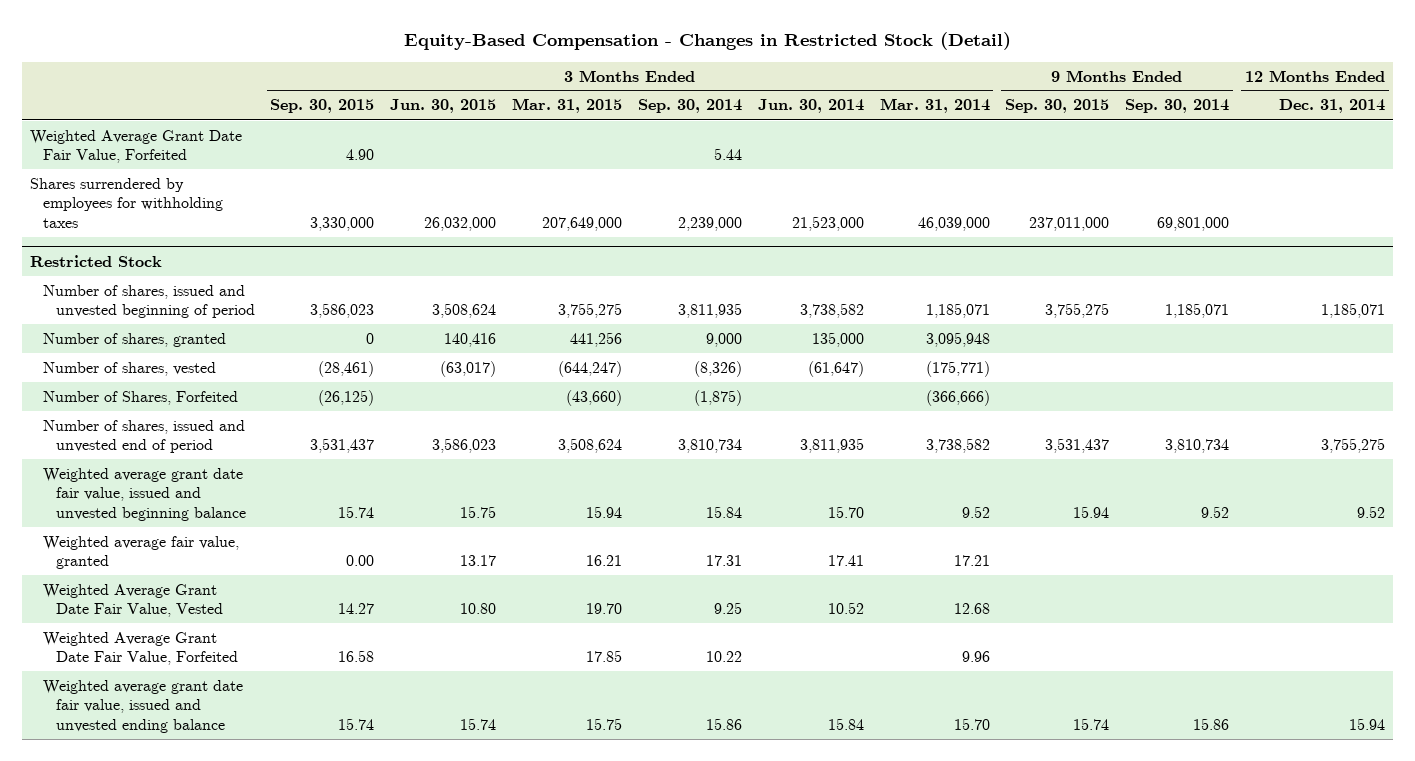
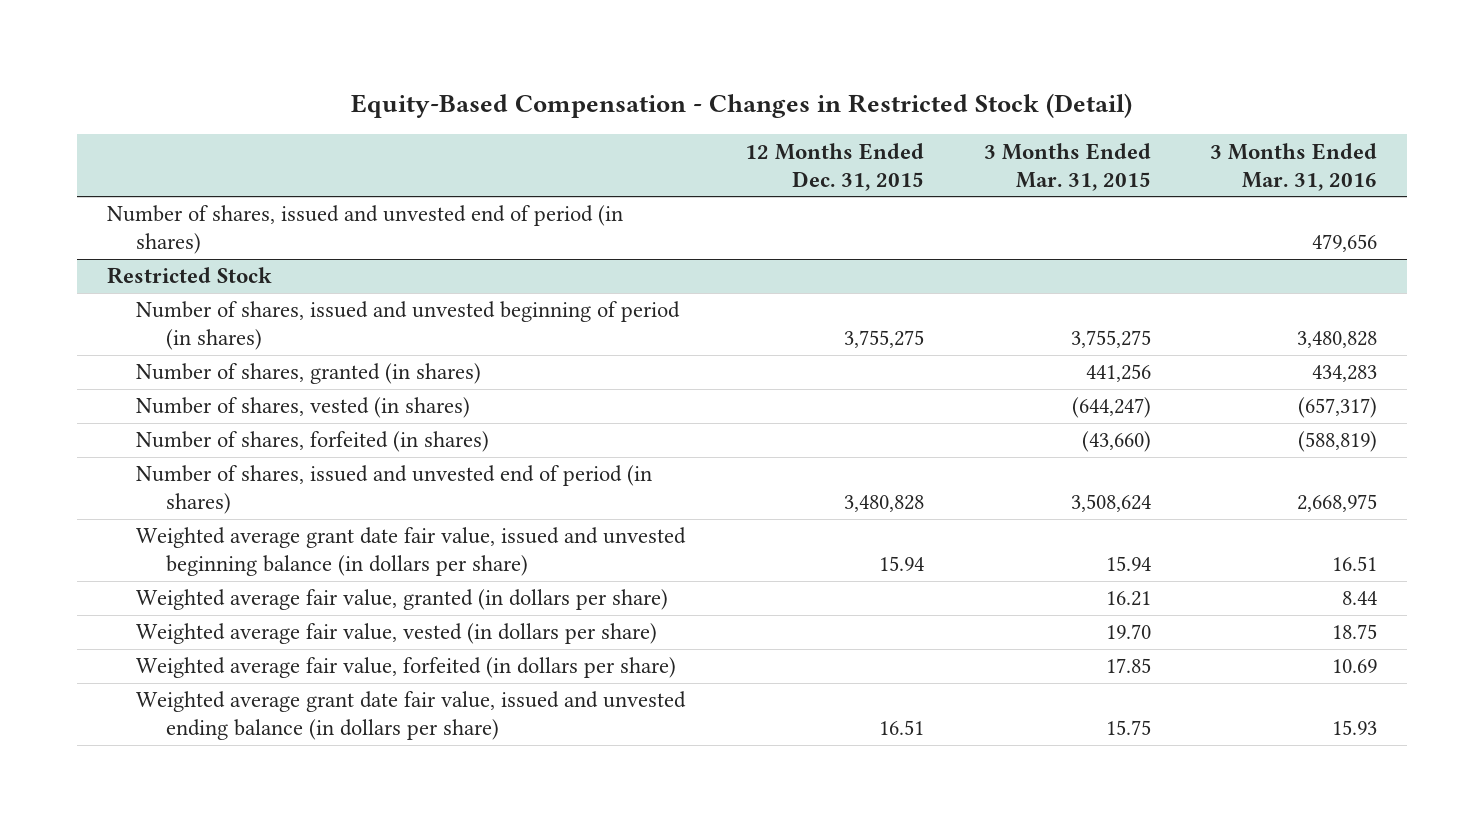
- | 3 Months Ended Sep. 30, 2015 | 3 Months Ended Jun. 30, 2015 | 3 Months Ended Mar. 31, 2015 | 3 Months Ended Sep. 30, 2014 | 3 Months Ended Jun. 30, 2014 | 3 Months Ended Mar. 31, 2014 | 9 Months Ended Sep. 30, 2015 | 9 Months Ended Sep. 30, 2014 | 12 Months Ended Dec. 31, 2014
+ | 12 Months Ended Dec. 31, 2015 | 3 Months Ended Mar. 31, 2015 | 3 Months Ended Mar. 31, 2016
- Weighted Average Grant Date Fair Value, Forfeited | 4.90 | | | 5.44 | | | | |
- Shares surrendered by employees for withholding taxes | 3,330,000 | 26,032,000 | 207,649,000 | 2,239,000 | 21,523,000 | 46,039,000 | 237,011,000 | 69,801,000 |
+ Number of shares, issued and unvested end of period (in shares) | | | 479,656
@ Restricted Stock
- Number of shares, issued and unvested beginning of period | 3,586,023 | 3,508,624 | 3,755,275 | 3,811,935 | 3,738,582 | 1,185,071 | 3,755,275 | 1,185,071 | 1,185,071
- Number of shares, granted | 0 | 140,416 | 441,256 | 9,000 | 135,000 | 3,095,948 | | |
- Number of shares, vested | (28,461) | (63,017) | (644,247) | (8,326) | (61,647) | (175,771) | | |
- Number of Shares, Forfeited | (26,125) | | (43,660) | (1,875) | | (366,666) | | |
- Number of shares, issued and unvested end of period | 3,531,437 | 3,586,023 | 3,508,624 | 3,810,734 | 3,811,935 | 3,738,582 | 3,531,437 | 3,810,734 | 3,755,275
- Weighted average grant date fair value, issued and unvested beginning balance | 15.74 | 15.75 | 15.94 | 15.84 | 15.70 | 9.52 | 15.94 | 9.52 | 9.52
- Weighted average fair value, granted | 0.00 | 13.17 | 16.21 | 17.31 | 17.41 | 17.21 | | |
- Weighted Average Grant Date Fair Value, Vested | 14.27 | 10.80 | 19.70 | 9.25 | 10.52 | 12.68 | | |
- Weighted Average Grant Date Fair Value, Forfeited | 16.58 | | 17.85 | 10.22 | | 9.96 | | |
- Weighted average grant date fair value, issued and unvested ending balance | 15.74 | 15.74 | 15.75 | 15.86 | 15.84 | 15.70 | 15.74 | 15.86 | 15.94
+ Number of shares, issued and unvested beginning of period (in shares) | 3,755,275 | 3,755,275 | 3,480,828
+ Number of shares, granted (in shares) | | 441,256 | 434,283
+ Number of shares, vested (in shares) | | (644,247) | (657,317)
+ Number of shares, forfeited (in shares) | | (43,660) | (588,819)
+ Number of shares, issued and unvested end of period (in shares) | 3,480,828 | 3,508,624 | 2,668,975
+ Weighted average grant date fair value, issued and unvested beginning balance (in dollars per share) | 15.94 | 15.94 | 16.51
+ Weighted average fair value, granted (in dollars per share) | | 16.21 | 8.44
+ Weighted average fair value, vested (in dollars per share) | | 19.70 | 18.75
+ Weighted average fair value, forfeited (in dollars per share) | | 17.85 | 10.69
+ Weighted average grant date fair value, issued and unvested ending balance (in dollars per share) | 16.51 | 15.75 | 15.93

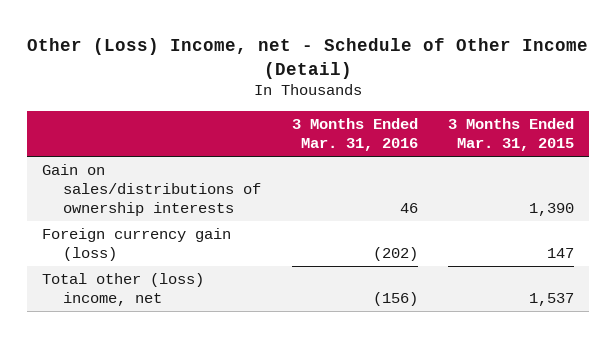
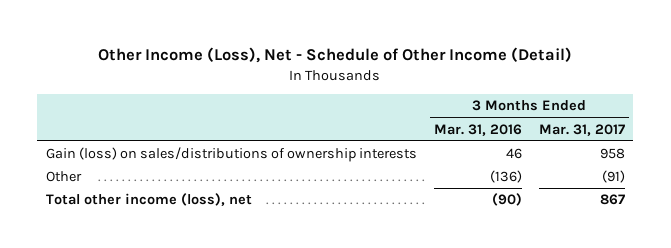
- Other (Loss) Income, net - Schedule of Other Income (Detail)
+ Other Income (Loss), Net - Schedule of Other Income (Detail)
- | 3 Months Ended Mar. 31, 2016 | 3 Months Ended Mar. 31, 2015
+ | 3 Months Ended Mar. 31, 2016 | 3 Months Ended Mar. 31, 2017
- Gain on sales/distributions of ownership interests | 46 | 1,390
- Foreign currency gain (loss) | (202) | 147
- Total other (loss) income, net | (156) | 1,537
+ Gain (loss) on sales/distributions of ownership interests | 46 | 958
+ Other | (136) | (91)
+ Total other income (loss), net | (90) | 867

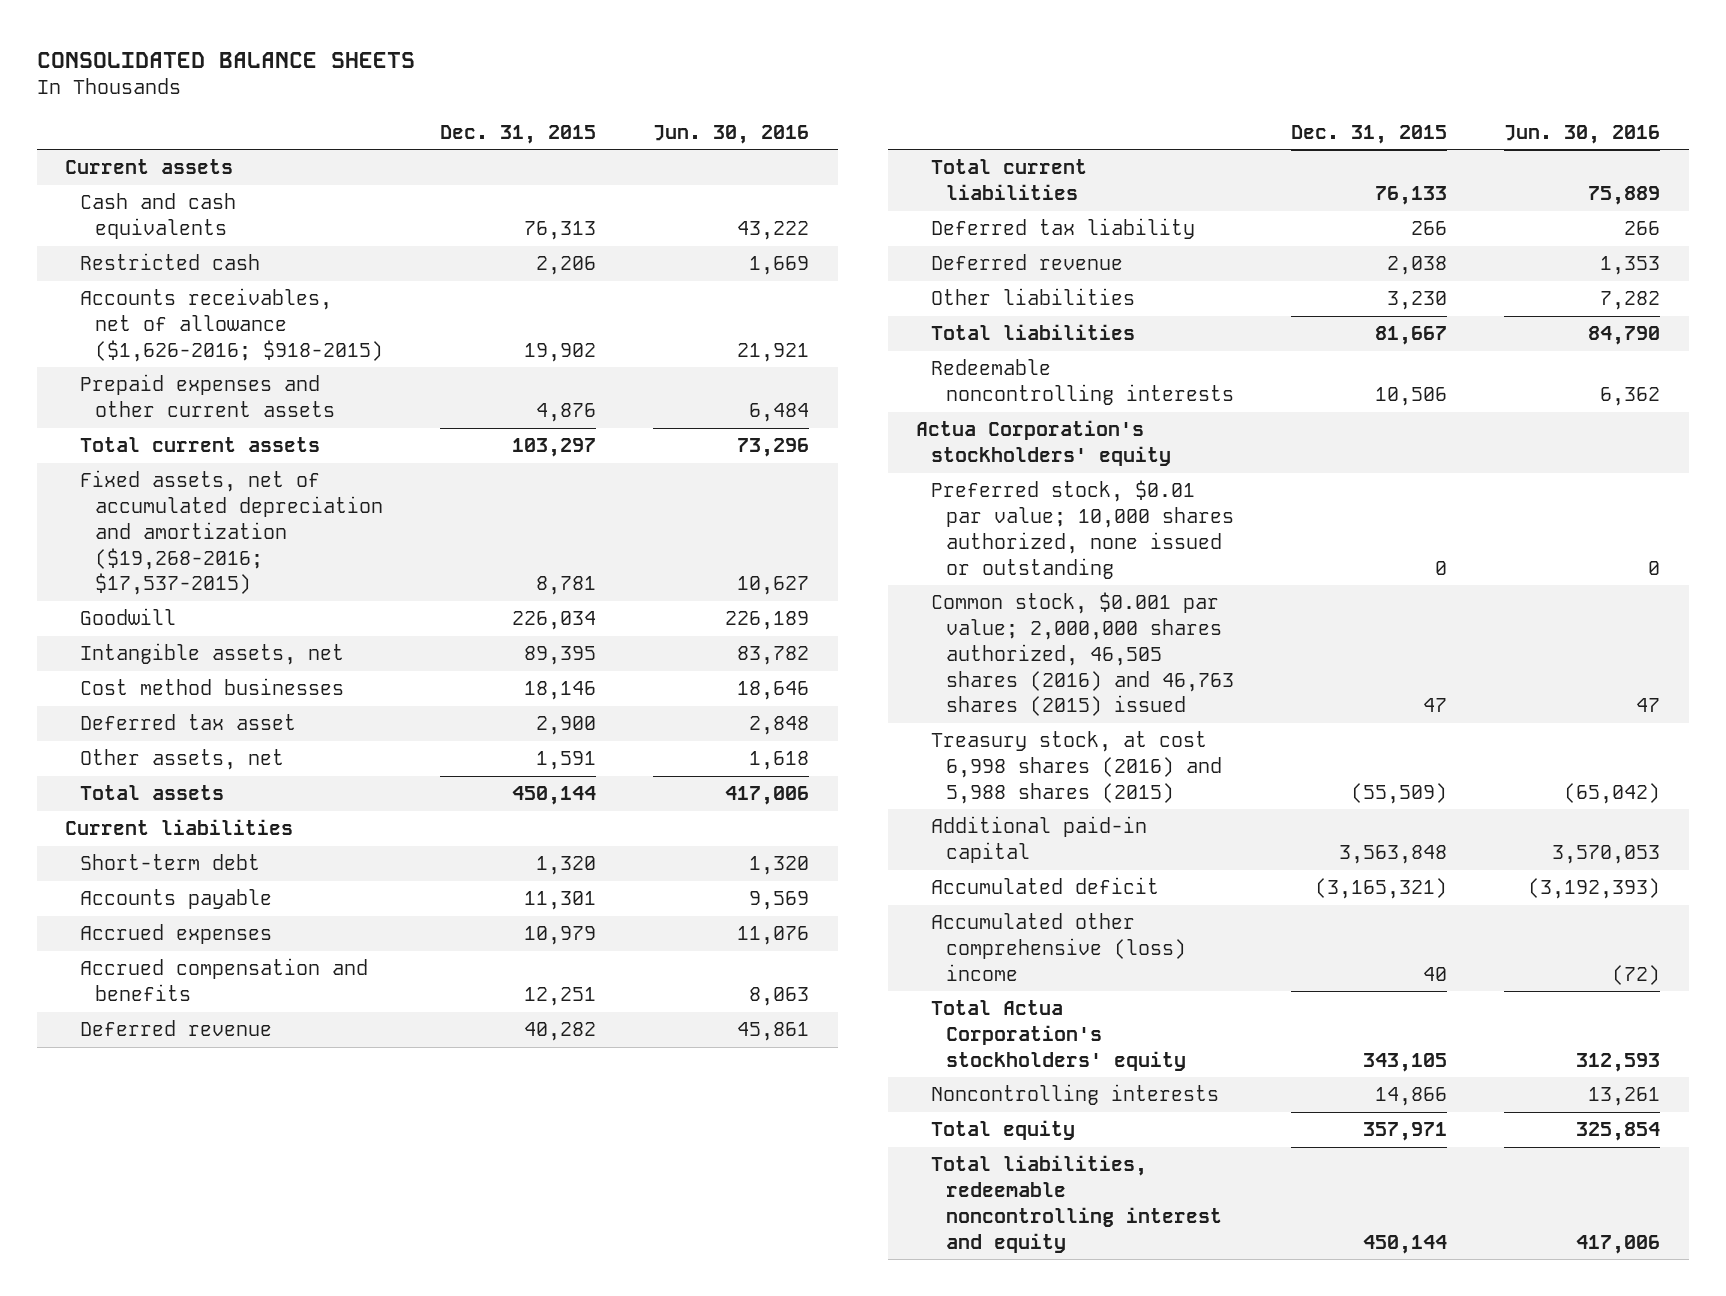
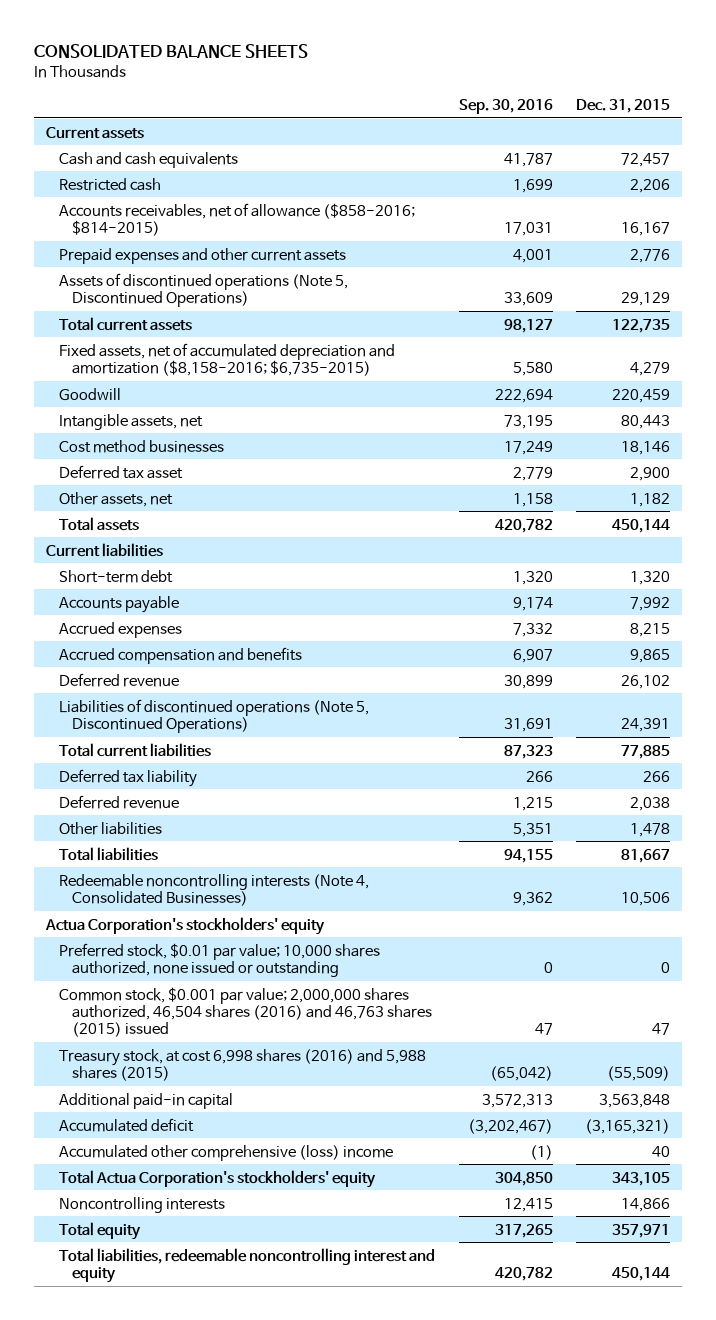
- | Dec. 31, 2015 | Jun. 30, 2016
+ | Sep. 30, 2016 | Dec. 31, 2015
- Cash and cash equivalents | 76,313 | 43,222
+ Cash and cash equivalents | 41,787 | 72,457
- Accounts receivables, net of allowance ($1,626-2016; $918-2015) | 19,902 | 21,921
- Prepaid expenses and other current assets | 4,876 | 6,484
- Total current assets | 103,297 | 73,296
- Fixed assets, net of accumulated depreciation and amortization ($19,268-2016; $17,537-2015) | 8,781 | 10,627
- Goodwill | 226,034 | 226,189
- Intangible assets, net | 89,395 | 83,782
+ Accounts receivables, net of allowance ($858-2016; $814-2015) | 17,031 | 16,167
+ Prepaid expenses and other current assets | 4,001 | 2,776
+ Assets of discontinued operations (Note 5, Discontinued Operations) | 33,609 | 29,129
+ Total current assets | 98,127 | 122,735
+ Fixed assets, net of accumulated depreciation and amortization ($8,158-2016; $6,735-2015) | 5,580 | 4,279
+ Goodwill | 222,694 | 220,459
+ Intangible assets, net | 73,195 | 80,443
- Other assets, net | 1,591 | 1,618
+ Other assets, net | 1,158 | 1,182
- Accounts payable | 11,301 | 9,569
- Accrued expenses | 10,979 | 11,076
- Accrued compensation and benefits | 12,251 | 8,063
- Deferred revenue | 40,282 | 45,861
- Total current liabilities | 76,133 | 75,889
+ Accounts payable | 9,174 | 7,992
+ Accrued expenses | 7,332 | 8,215
+ Accrued compensation and benefits | 6,907 | 9,865
+ Deferred revenue | 30,899 | 26,102
+ Liabilities of discontinued operations (Note 5, Discontinued Operations) | 31,691 | 24,391
+ Total current liabilities | 87,323 | 77,885
- Other liabilities | 3,230 | 7,282
+ Other liabilities | 5,351 | 1,478
- Redeemable noncontrolling interests | 10,506 | 6,362
+ Redeemable noncontrolling interests (Note 4, Consolidated Businesses) | 9,362 | 10,506
- Common stock, $0.001 par value; 2,000,000 shares authorized, 46,505 shares (2016) and 46,763 shares (2015) issued | 47 | 47
+ Common stock, $0.001 par value; 2,000,000 shares authorized, 46,504 shares (2016) and 46,763 shares (2015) issued | 47 | 47

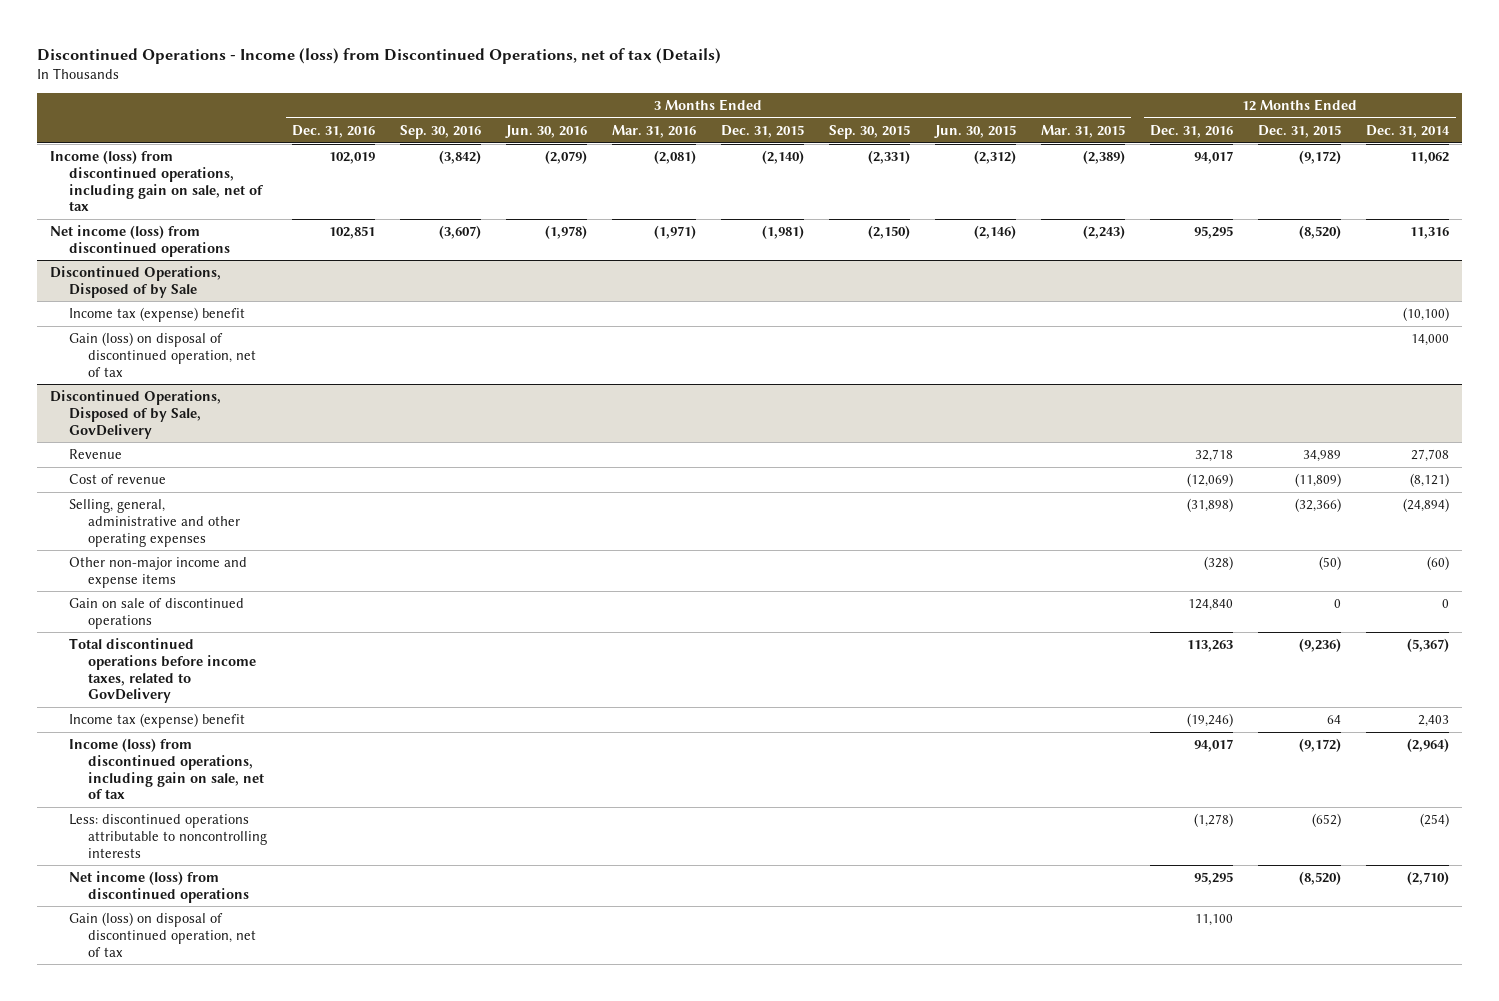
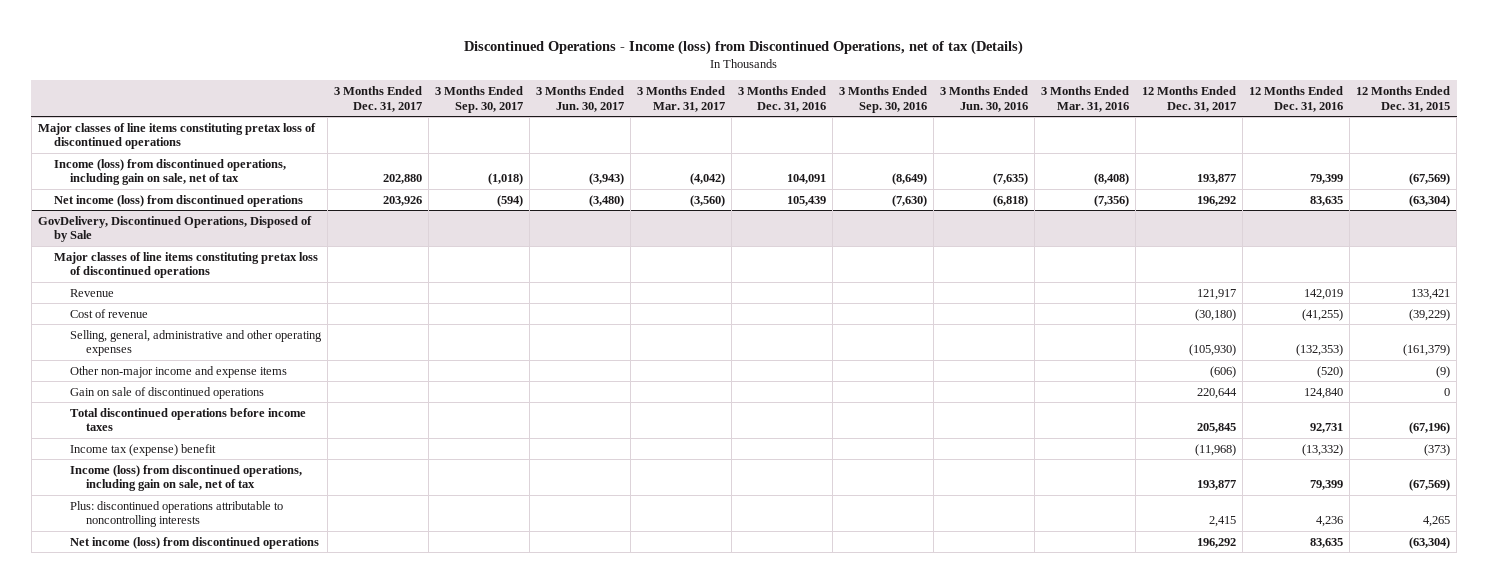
- | 3 Months Ended Dec. 31, 2016 | 3 Months Ended Sep. 30, 2016 | 3 Months Ended Jun. 30, 2016 | 3 Months Ended Mar. 31, 2016 | 3 Months Ended Dec. 31, 2015 | 3 Months Ended Sep. 30, 2015 | 3 Months Ended Jun. 30, 2015 | 3 Months Ended Mar. 31, 2015 | 12 Months Ended Dec. 31, 2016 | 12 Months Ended Dec. 31, 2015 | 12 Months Ended Dec. 31, 2014
+ | 3 Months Ended Dec. 31, 2017 | 3 Months Ended Sep. 30, 2017 | 3 Months Ended Jun. 30, 2017 | 3 Months Ended Mar. 31, 2017 | 3 Months Ended Dec. 31, 2016 | 3 Months Ended Sep. 30, 2016 | 3 Months Ended Jun. 30, 2016 | 3 Months Ended Mar. 31, 2016 | 12 Months Ended Dec. 31, 2017 | 12 Months Ended Dec. 31, 2016 | 12 Months Ended Dec. 31, 2015
- Income (loss) from discontinued operations, including gain on sale, net of tax | 102,019 | (3,842) | (2,079) | (2,081) | (2,140) | (2,331) | (2,312) | (2,389) | 94,017 | (9,172) | 11,062
- Net income (loss) from discontinued operations | 102,851 | (3,607) | (1,978) | (1,971) | (1,981) | (2,150) | (2,146) | (2,243) | 95,295 | (8,520) | 11,316
- Discontinued Operations, Disposed of by Sale
- Income tax (expense) benefit | | | | | | | | | | | (10,100)
- Gain (loss) on disposal of discontinued operation, net of tax | | | | | | | | | | | 14,000
- Discontinued Operations, Disposed of by Sale, GovDelivery
- Revenue | | | | | | | | | 32,718 | 34,989 | 27,708
- Cost of revenue | | | | | | | | | (12,069) | (11,809) | (8,121)
- Selling, general, administrative and other operating expenses | | | | | | | | | (31,898) | (32,366) | (24,894)
- Other non-major income and expense items | | | | | | | | | (328) | (50) | (60)
+ Major classes of line items constituting pretax loss of discontinued operations
+ Income (loss) from discontinued operations, including gain on sale, net of tax | 202,880 | (1,018) | (3,943) | (4,042) | 104,091 | (8,649) | (7,635) | (8,408) | 193,877 | 79,399 | (67,569)
+ Net income (loss) from discontinued operations | 203,926 | (594) | (3,480) | (3,560) | 105,439 | (7,630) | (6,818) | (7,356) | 196,292 | 83,635 | (63,304)
+ GovDelivery, Discontinued Operations, Disposed of by Sale
+ Major classes of line items constituting pretax loss of discontinued operations
+ Revenue | | | | | | | | | 121,917 | 142,019 | 133,421
+ Cost of revenue | | | | | | | | | (30,180) | (41,255) | (39,229)
+ Selling, general, administrative and other operating expenses | | | | | | | | | (105,930) | (132,353) | (161,379)
+ Other non-major income and expense items | | | | | | | | | (606) | (520) | (9)
- Total discontinued operations before income taxes, related to GovDelivery | | | | | | | | | 113,263 | (9,236) | (5,367)
- Income tax (expense) benefit | | | | | | | | | (19,246) | 64 | 2,403
- Income (loss) from discontinued operations, including gain on sale, net of tax | | | | | | | | | 94,017 | (9,172) | (2,964)
- Less: discontinued operations attributable to noncontrolling interests | | | | | | | | | (1,278) | (652) | (254)
- Net income (loss) from discontinued operations | | | | | | | | | 95,295 | (8,520) | (2,710)
- Gain (loss) on disposal of discontinued operation, net of tax | | | | | | | | | 11,100 | |
+ Total discontinued operations before income taxes | | | | | | | | | 205,845 | 92,731 | (67,196)
+ Income tax (expense) benefit | | | | | | | | | (11,968) | (13,332) | (373)
+ Income (loss) from discontinued operations, including gain on sale, net of tax | | | | | | | | | 193,877 | 79,399 | (67,569)
+ Plus: discontinued operations attributable to noncontrolling interests | | | | | | | | | 2,415 | 4,236 | 4,265
+ Net income (loss) from discontinued operations | | | | | | | | | 196,292 | 83,635 | (63,304)

